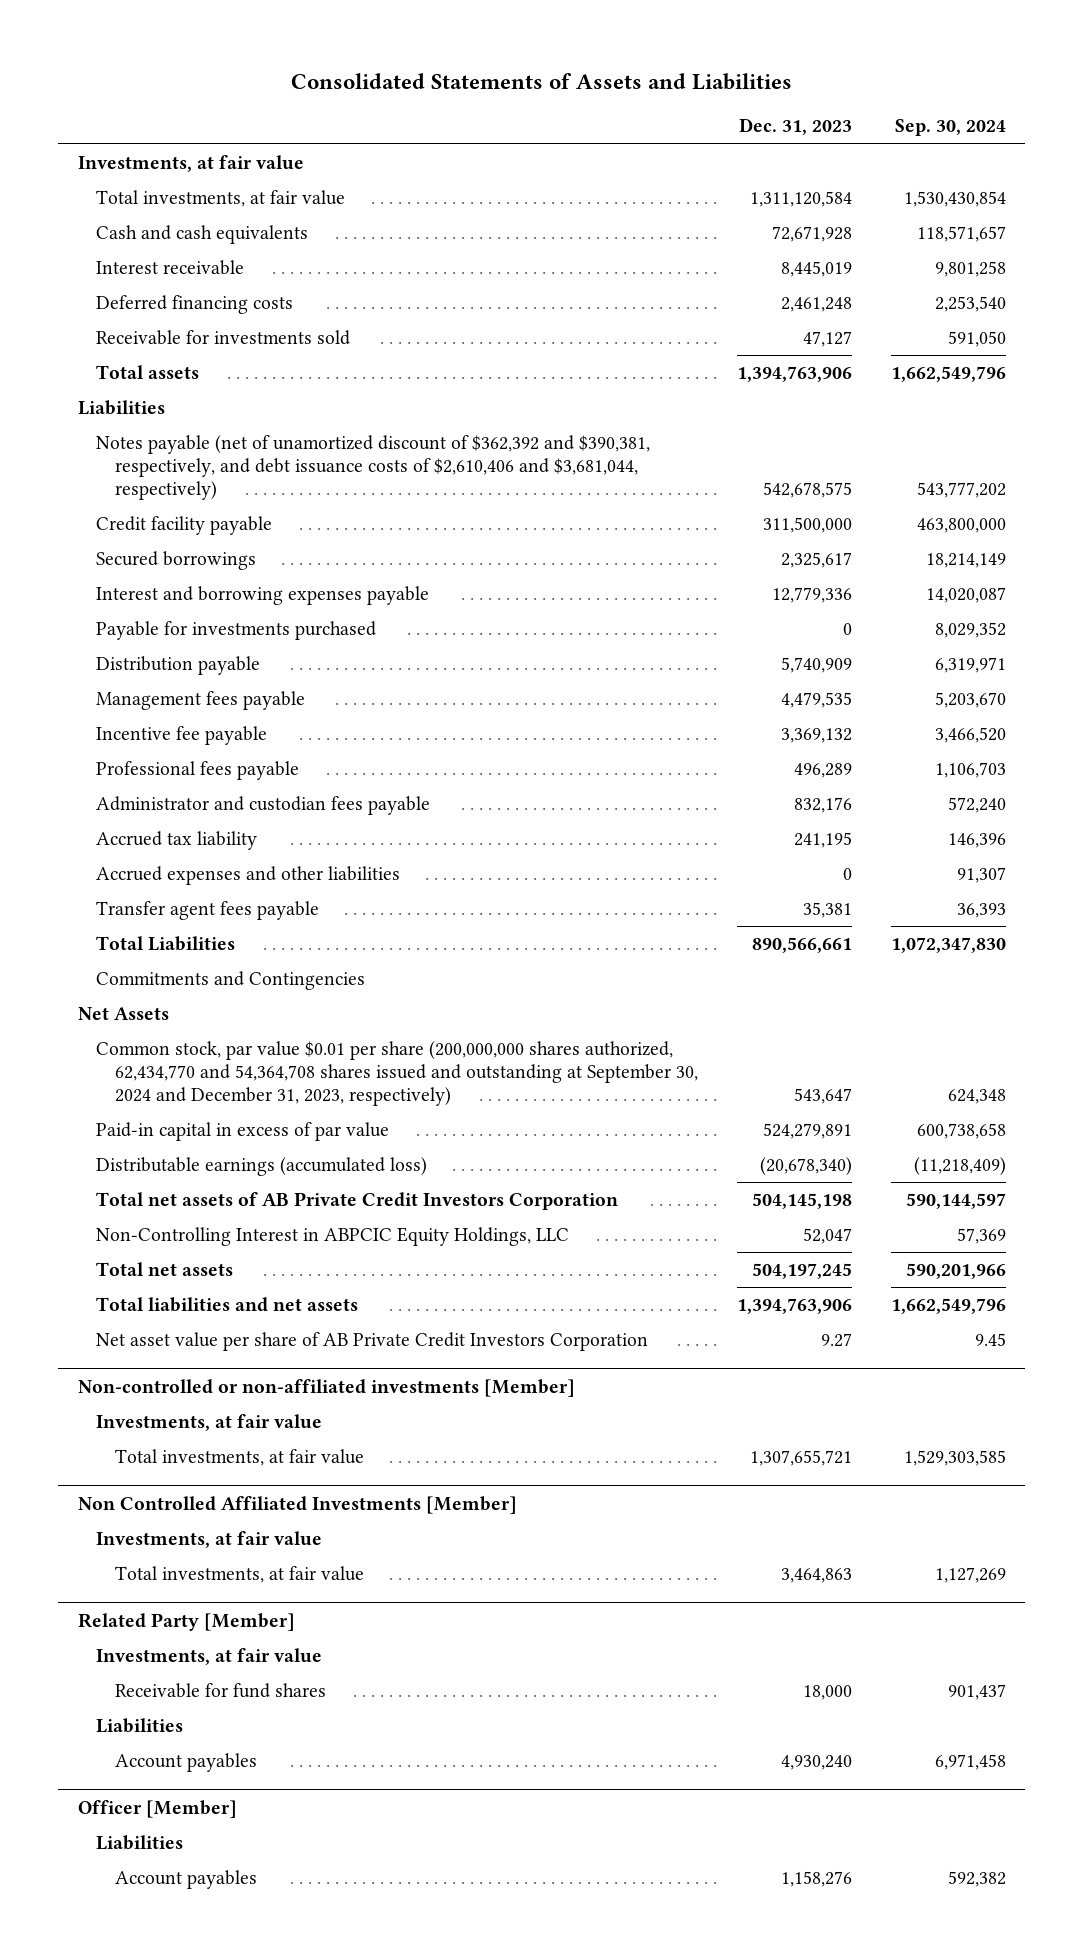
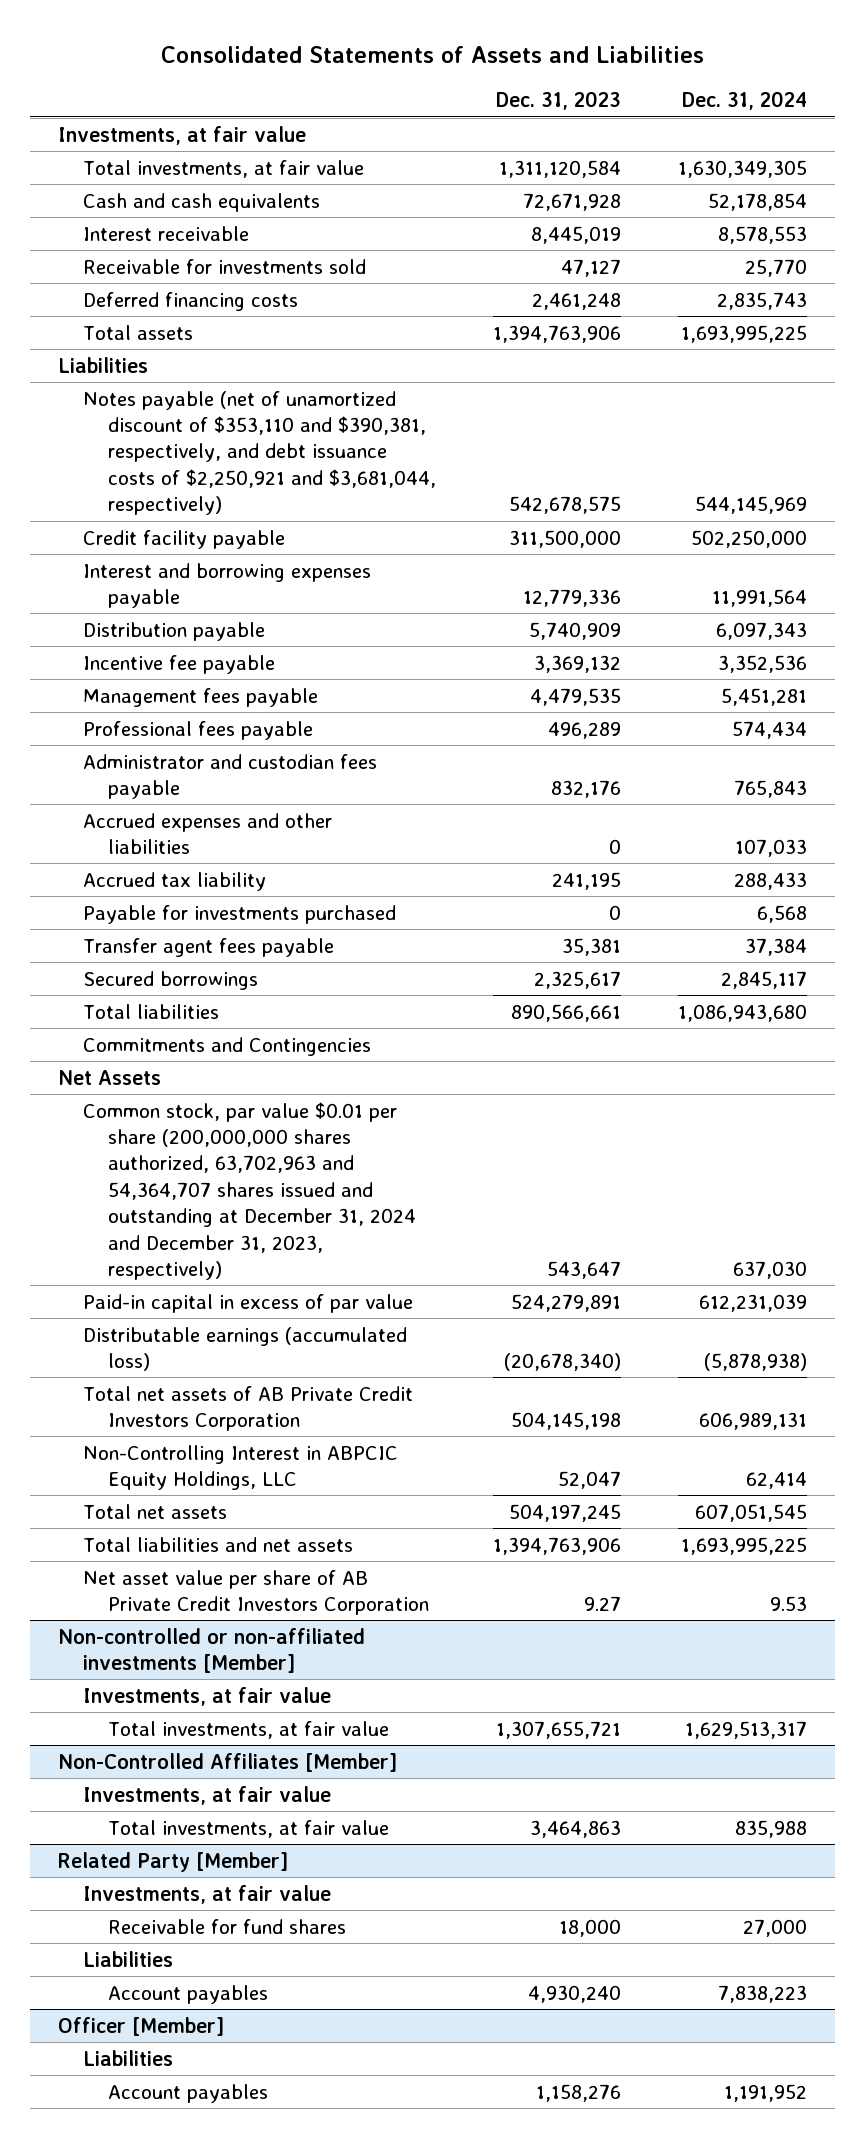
- | Dec. 31, 2023 | Sep. 30, 2024
+ | Dec. 31, 2023 | Dec. 31, 2024
moved down: Deferred financing costs | 2,461,248 | 2,835,743
- Notes payable (net of unamortized discount of $362,392 and $390,381, respectively, and debt issuance costs of $2,610,406 and $3,681,044, respectively) | 542,678,575 | 543,777,202
+ Notes payable (net of unamortized discount of $353,110 and $390,381, respectively, and debt issuance costs of $2,250,921 and $3,681,044, respectively) | 542,678,575 | 544,145,969
moved down: Management fees payable | 4,479,535 | 5,451,281
moved down: Accrued tax liability | 241,195 | 288,433
moved down: Payable for investments purchased | 0 | 6,568
- Total Liabilities | 890,566,661 | 1,072,347,830
moved down: Secured borrowings | 2,325,617 | 2,845,117
+ Total liabilities | 890,566,661 | 1,086,943,680
- Common stock, par value $0.01 per share (200,000,000 shares authorized, 62,434,770 and 54,364,708 shares issued and outstanding at September 30, 2024 and December 31, 2023, respectively) | 543,647 | 624,348
+ Common stock, par value $0.01 per share (200,000,000 shares authorized, 63,702,963 and 54,364,707 shares issued and outstanding at December 31, 2024 and December 31, 2023, respectively) | 543,647 | 637,030
- Non Controlled Affiliated Investments [Member]
+ Non-Controlled Affiliates [Member]

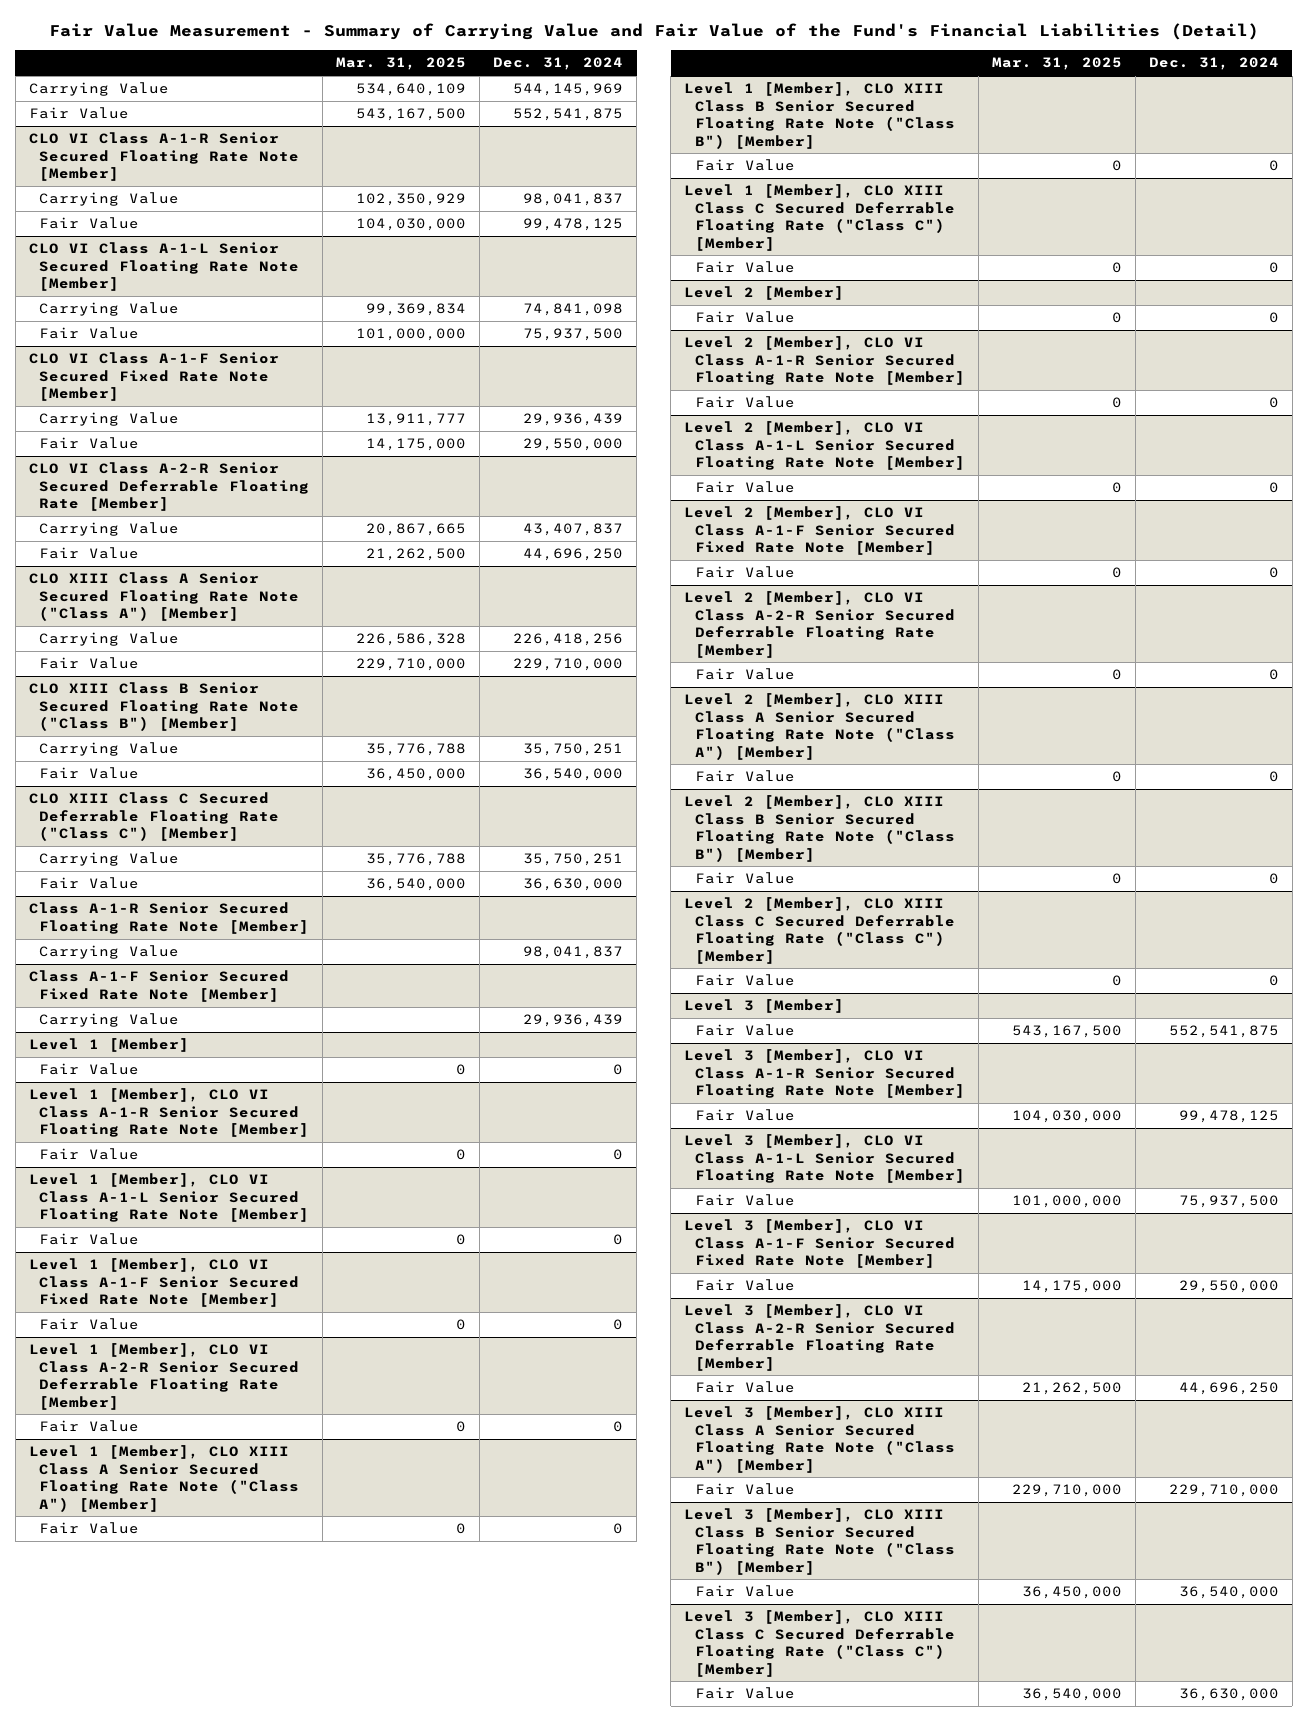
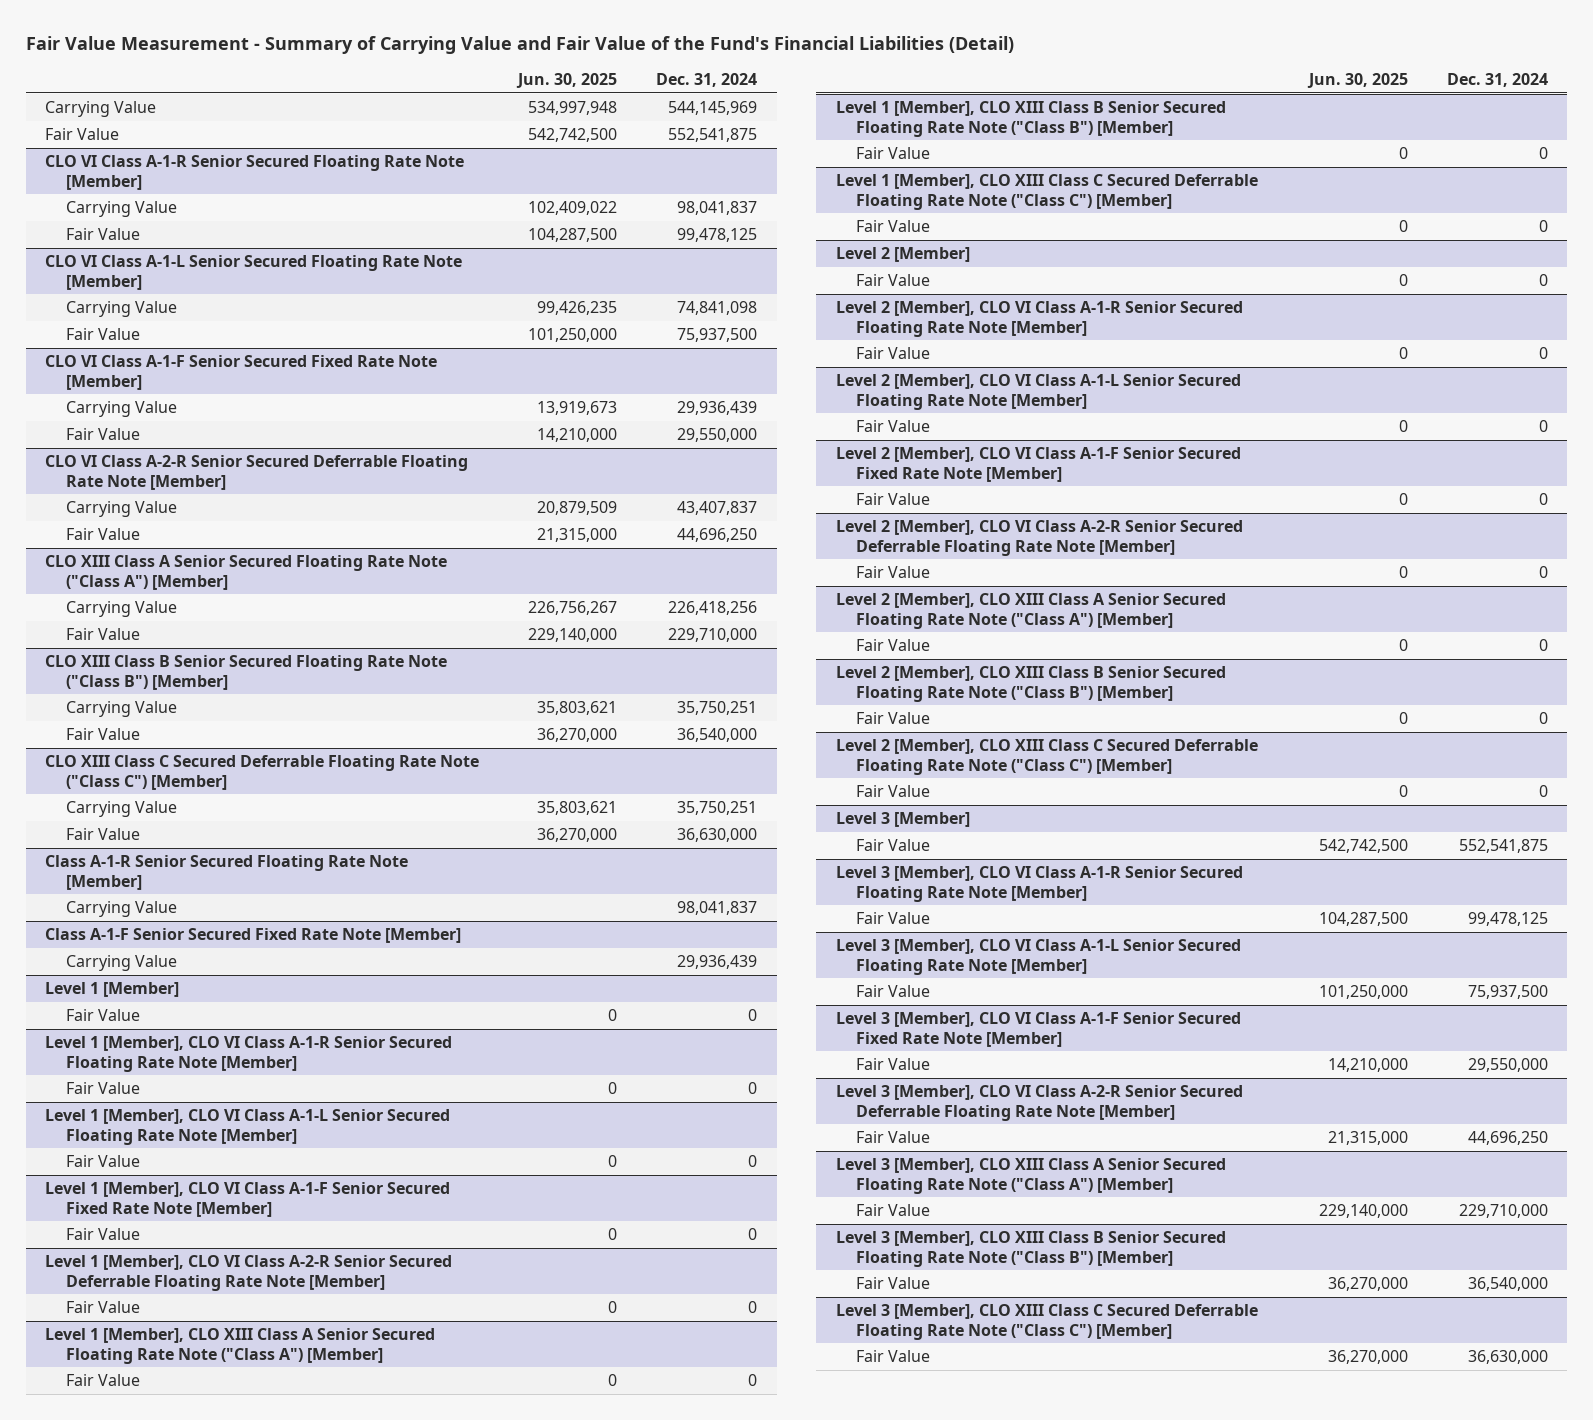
- | Mar. 31, 2025 | Dec. 31, 2024
+ | Jun. 30, 2025 | Dec. 31, 2024
- CLO VI Class A-2-R Senior Secured Deferrable Floating Rate [Member]
+ CLO VI Class A-2-R Senior Secured Deferrable Floating Rate Note [Member]
- CLO XIII Class C Secured Deferrable Floating Rate ("Class C") [Member]
+ CLO XIII Class C Secured Deferrable Floating Rate Note ("Class C") [Member]
- Level 1 [Member], CLO VI Class A-2-R Senior Secured Deferrable Floating Rate [Member]
+ Level 1 [Member], CLO VI Class A-2-R Senior Secured Deferrable Floating Rate Note [Member]
- Level 1 [Member], CLO XIII Class C Secured Deferrable Floating Rate ("Class C") [Member]
+ Level 1 [Member], CLO XIII Class C Secured Deferrable Floating Rate Note ("Class C") [Member]
- Level 2 [Member], CLO VI Class A-2-R Senior Secured Deferrable Floating Rate [Member]
+ Level 2 [Member], CLO VI Class A-2-R Senior Secured Deferrable Floating Rate Note [Member]
- Level 2 [Member], CLO XIII Class C Secured Deferrable Floating Rate ("Class C") [Member]
+ Level 2 [Member], CLO XIII Class C Secured Deferrable Floating Rate Note ("Class C") [Member]
- Level 3 [Member], CLO VI Class A-2-R Senior Secured Deferrable Floating Rate [Member]
+ Level 3 [Member], CLO VI Class A-2-R Senior Secured Deferrable Floating Rate Note [Member]
- Level 3 [Member], CLO XIII Class C Secured Deferrable Floating Rate ("Class C") [Member]
+ Level 3 [Member], CLO XIII Class C Secured Deferrable Floating Rate Note ("Class C") [Member]

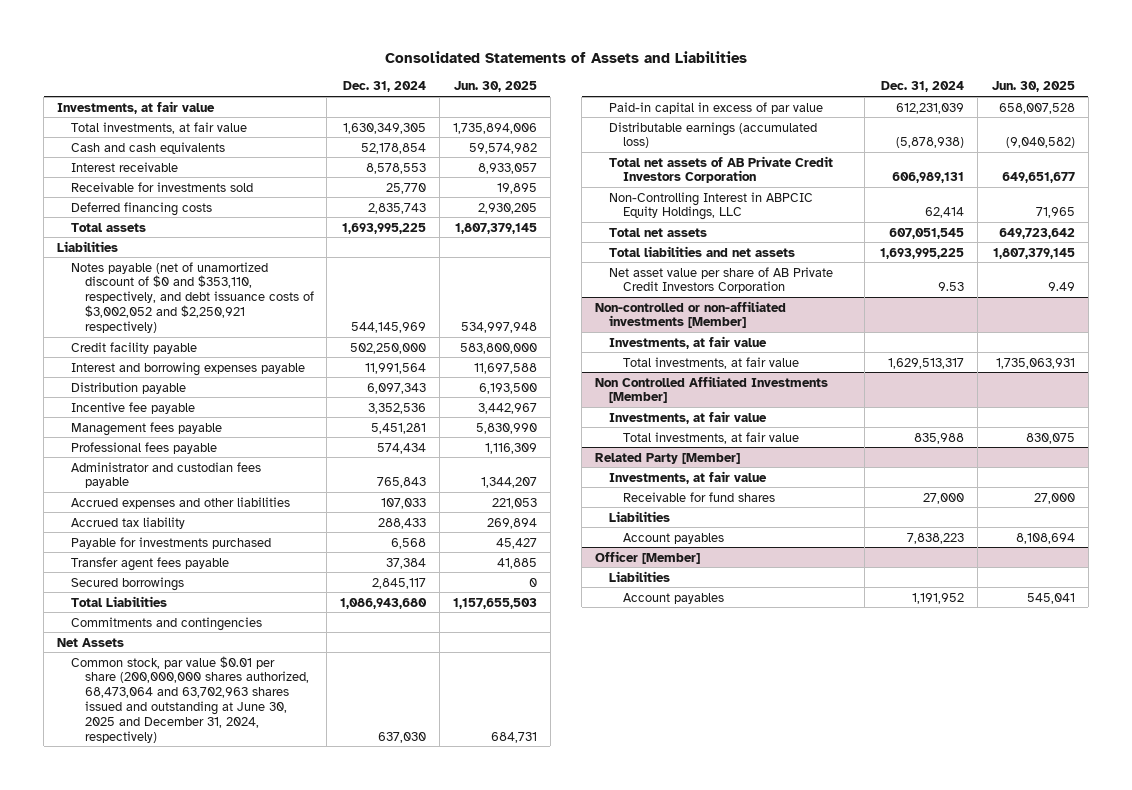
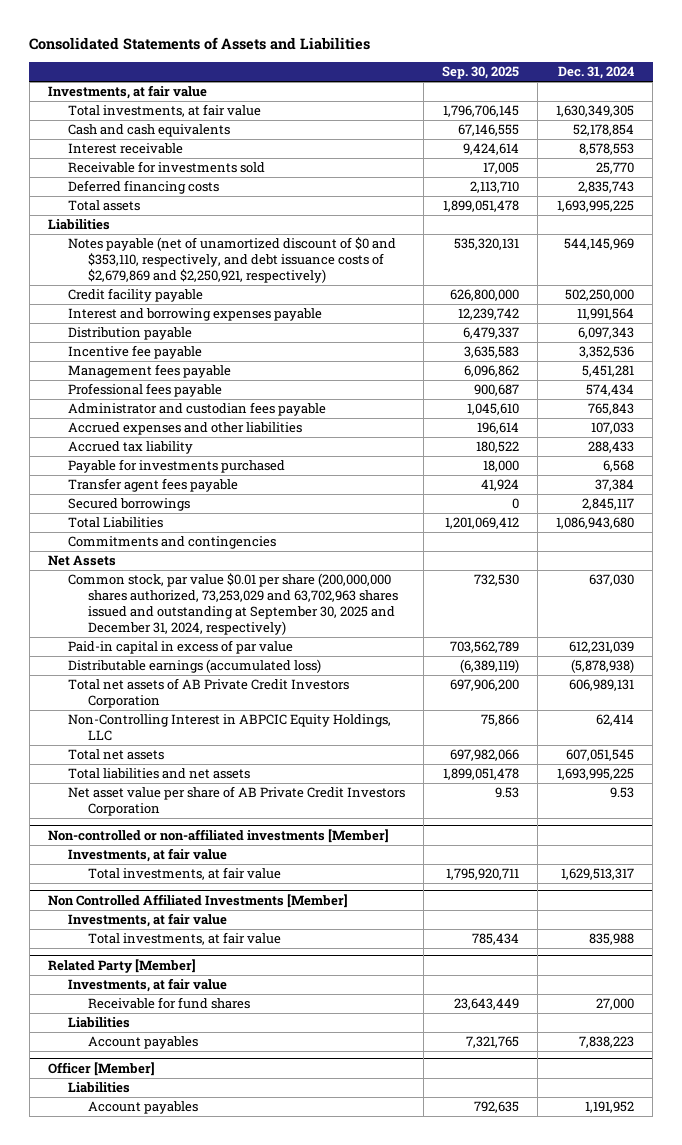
- | Dec. 31, 2024 | Jun. 30, 2025
+ | Sep. 30, 2025 | Dec. 31, 2024
- Notes payable (net of unamortized discount of $0 and $353,110, respectively, and debt issuance costs of $3,002,052 and $2,250,921 respectively) | 544,145,969 | 534,997,948
+ Notes payable (net of unamortized discount of $0 and $353,110, respectively, and debt issuance costs of $2,679,869 and $2,250,921, respectively) | 535,320,131 | 544,145,969
- Common stock, par value $0.01 per share (200,000,000 shares authorized, 68,473,064 and 63,702,963 shares issued and outstanding at June 30, 2025 and December 31, 2024, respectively) | 637,030 | 684,731
+ Common stock, par value $0.01 per share (200,000,000 shares authorized, 73,253,029 and 63,702,963 shares issued and outstanding at September 30, 2025 and December 31, 2024, respectively) | 732,530 | 637,030

